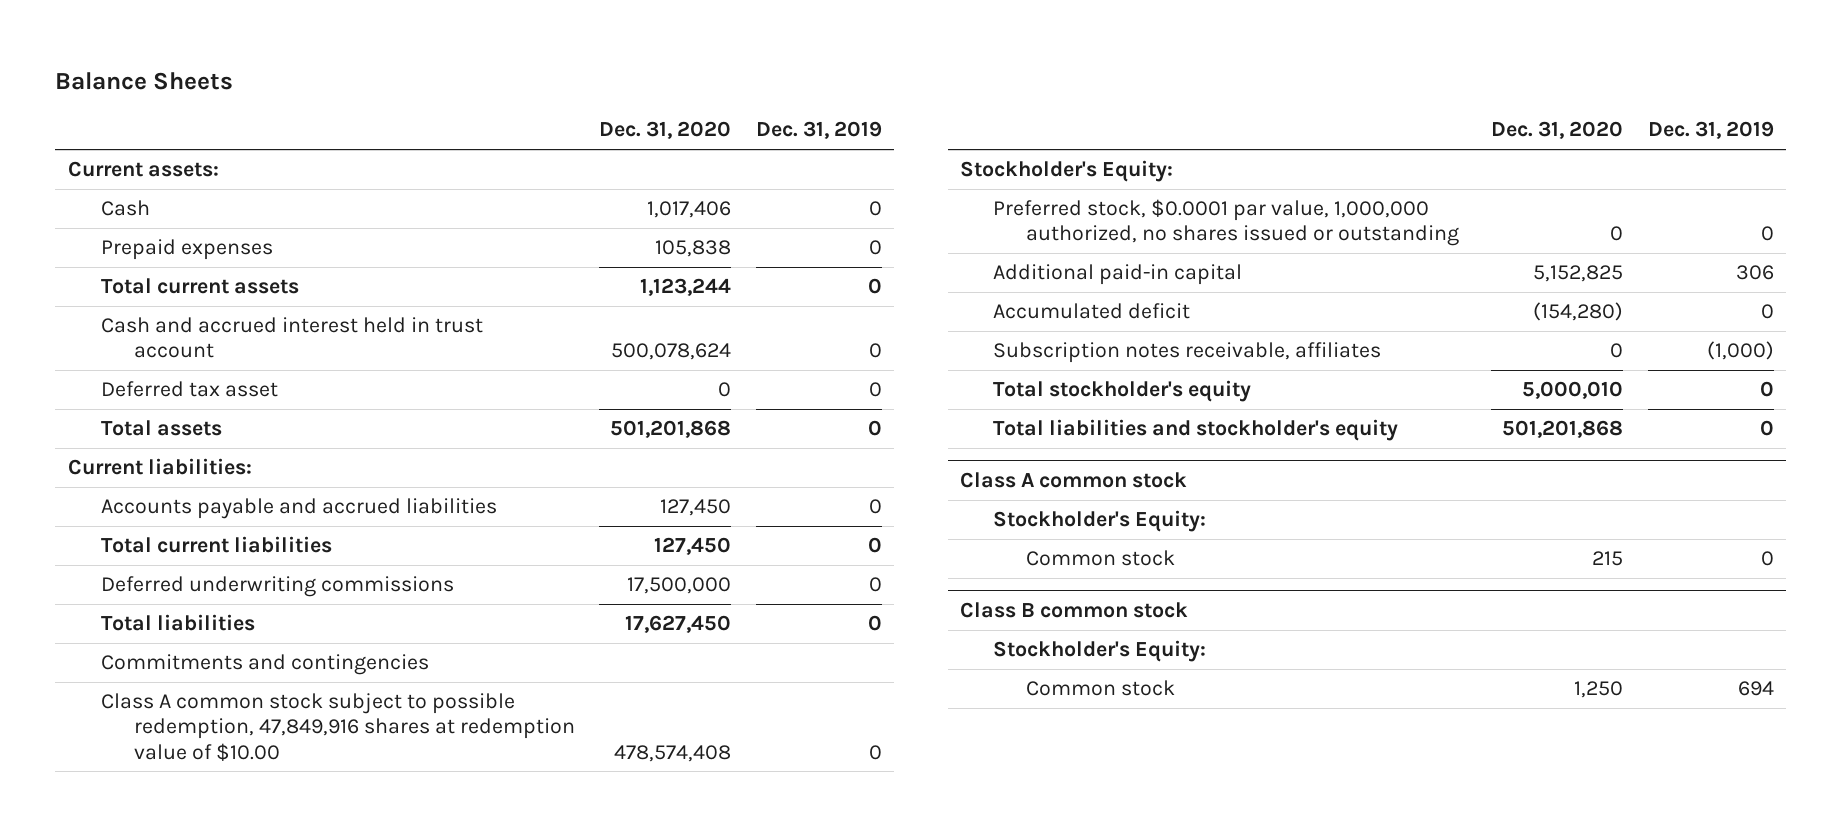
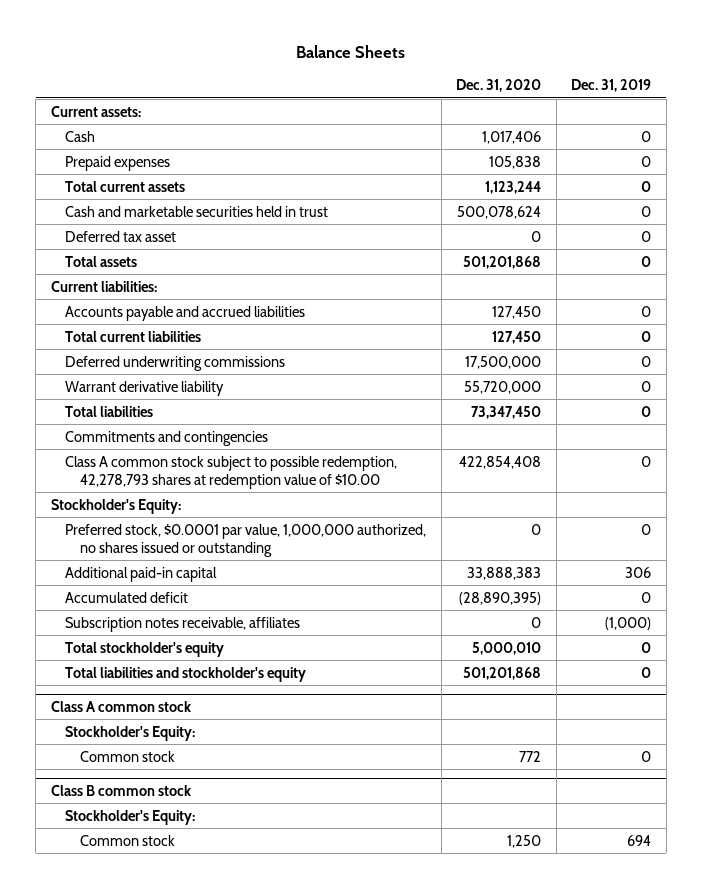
- Cash and accrued interest held in trust account | 500,078,624 | 0
+ Cash and marketable securities held in trust | 500,078,624 | 0
- Total liabilities | 17,627,450 | 0
+ Warrant derivative liability | 55,720,000 | 0
+ Total liabilities | 73,347,450 | 0
- Class A common stock subject to possible redemption, 47,849,916 shares at redemption value of $10.00 | 478,574,408 | 0
+ Class A common stock subject to possible redemption, 42,278,793 shares at redemption value of $10.00 | 422,854,408 | 0
- Additional paid-in capital | 5,152,825 | 306
- Accumulated deficit | (154,280) | 0
+ Additional paid-in capital | 33,888,383 | 306
+ Accumulated deficit | (28,890,395) | 0
@ Class A common stock
- Common stock | 215 | 0
+ Common stock | 772 | 0

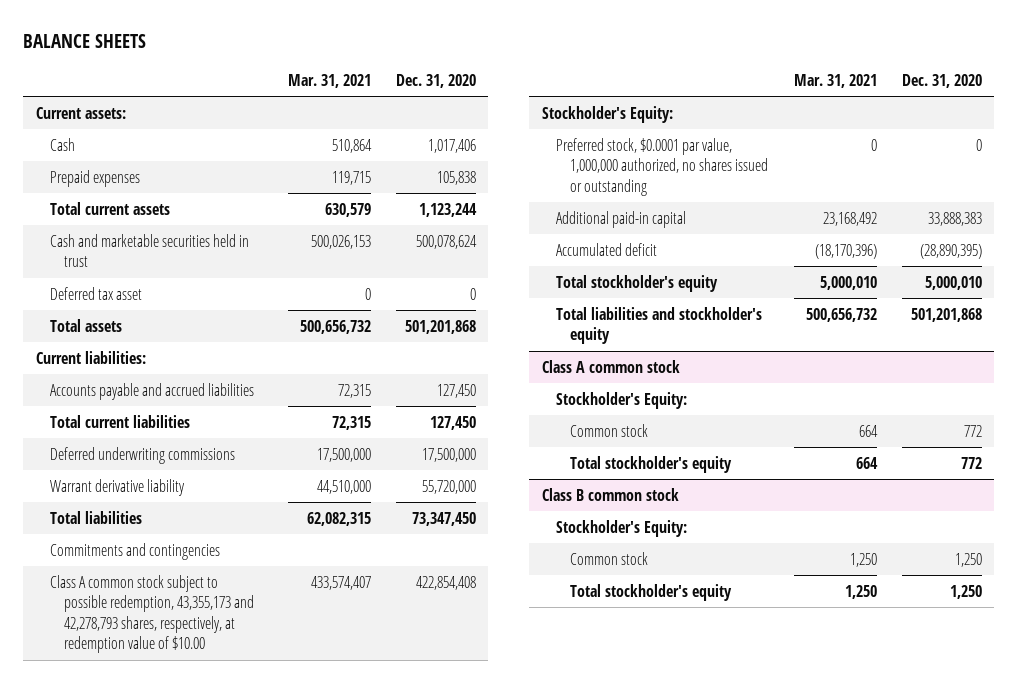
- Balance Sheets
+ BALANCE SHEETS
- | Dec. 31, 2020 | Dec. 31, 2019
+ | Mar. 31, 2021 | Dec. 31, 2020
- Class A common stock subject to possible redemption, 42,278,793 shares at redemption value of $10.00 | 422,854,408 | 0
+ Class A common stock subject to possible redemption, 43,355,173 and 42,278,793 shares, respectively, at redemption value of $10.00 | 433,574,407 | 422,854,408
- Subscription notes receivable, affiliates | 0 | (1,000)
@ Class A common stock
+ Total stockholder's equity | 664 | 772
@ Class B common stock
+ Total stockholder's equity | 1,250 | 1,250

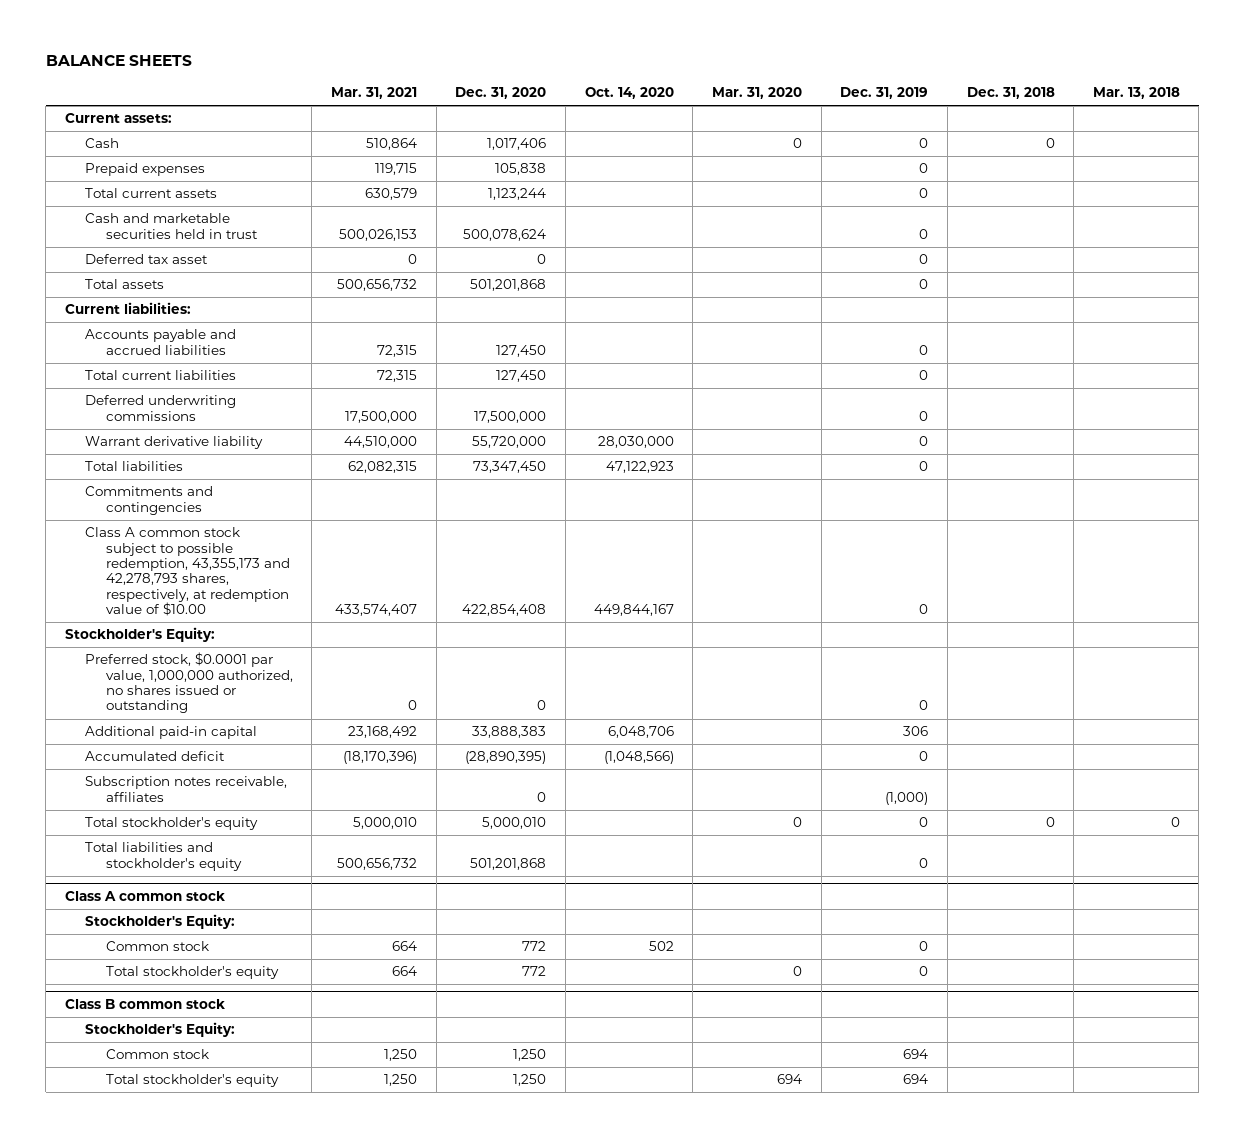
- | Mar. 31, 2021 | Dec. 31, 2020
+ | Mar. 31, 2021 | Dec. 31, 2020 | Oct. 14, 2020 | Mar. 31, 2020 | Dec. 31, 2019 | Dec. 31, 2018 | Mar. 13, 2018
+ Subscription notes receivable, affiliates | | 0 | | | (1,000) | |

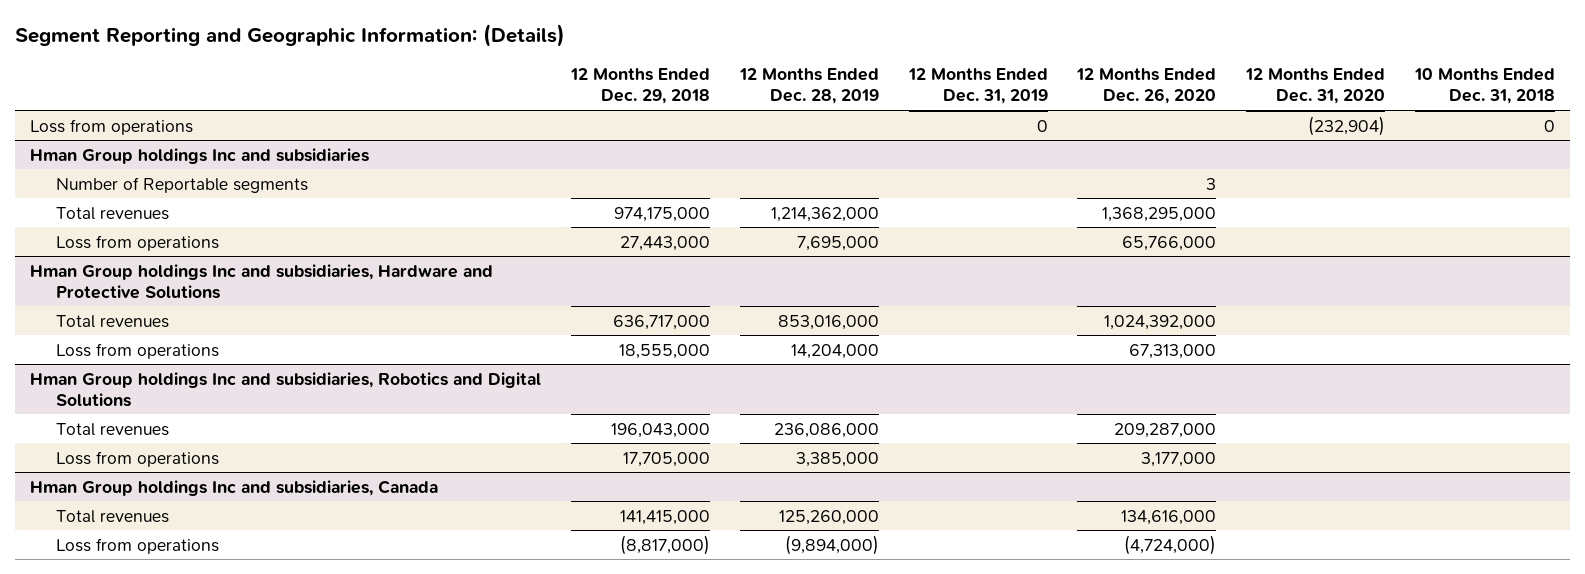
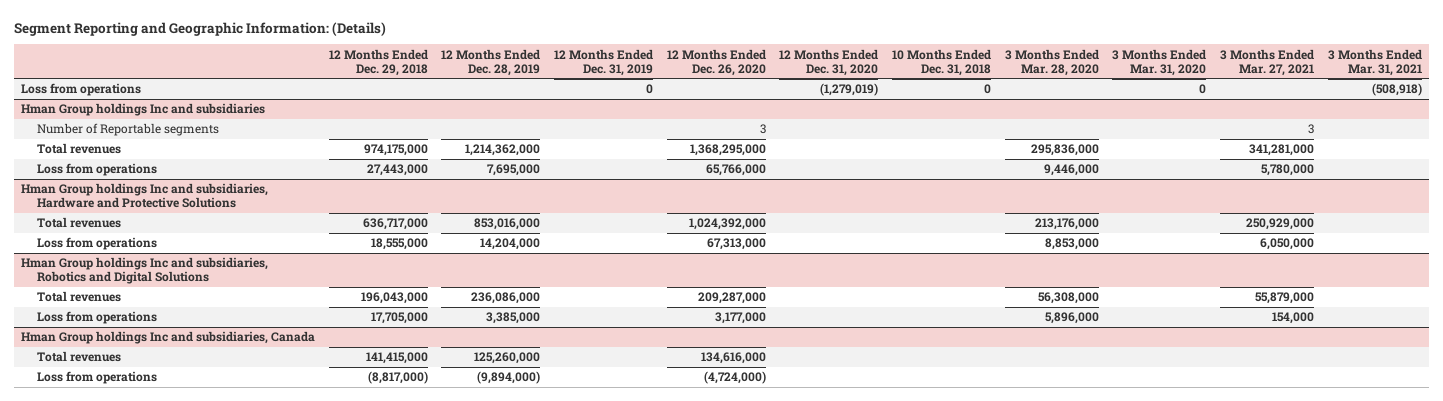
- | 12 Months Ended Dec. 29, 2018 | 12 Months Ended Dec. 28, 2019 | 12 Months Ended Dec. 31, 2019 | 12 Months Ended Dec. 26, 2020 | 12 Months Ended Dec. 31, 2020 | 10 Months Ended Dec. 31, 2018
+ | 12 Months Ended Dec. 29, 2018 | 12 Months Ended Dec. 28, 2019 | 12 Months Ended Dec. 31, 2019 | 12 Months Ended Dec. 26, 2020 | 12 Months Ended Dec. 31, 2020 | 10 Months Ended Dec. 31, 2018 | 3 Months Ended Mar. 28, 2020 | 3 Months Ended Mar. 31, 2020 | 3 Months Ended Mar. 27, 2021 | 3 Months Ended Mar. 31, 2021
- Loss from operations | | | 0 | | (232,904) | 0
+ Loss from operations | | | 0 | | (1,279,019) | 0 | | 0 | | (508,918)

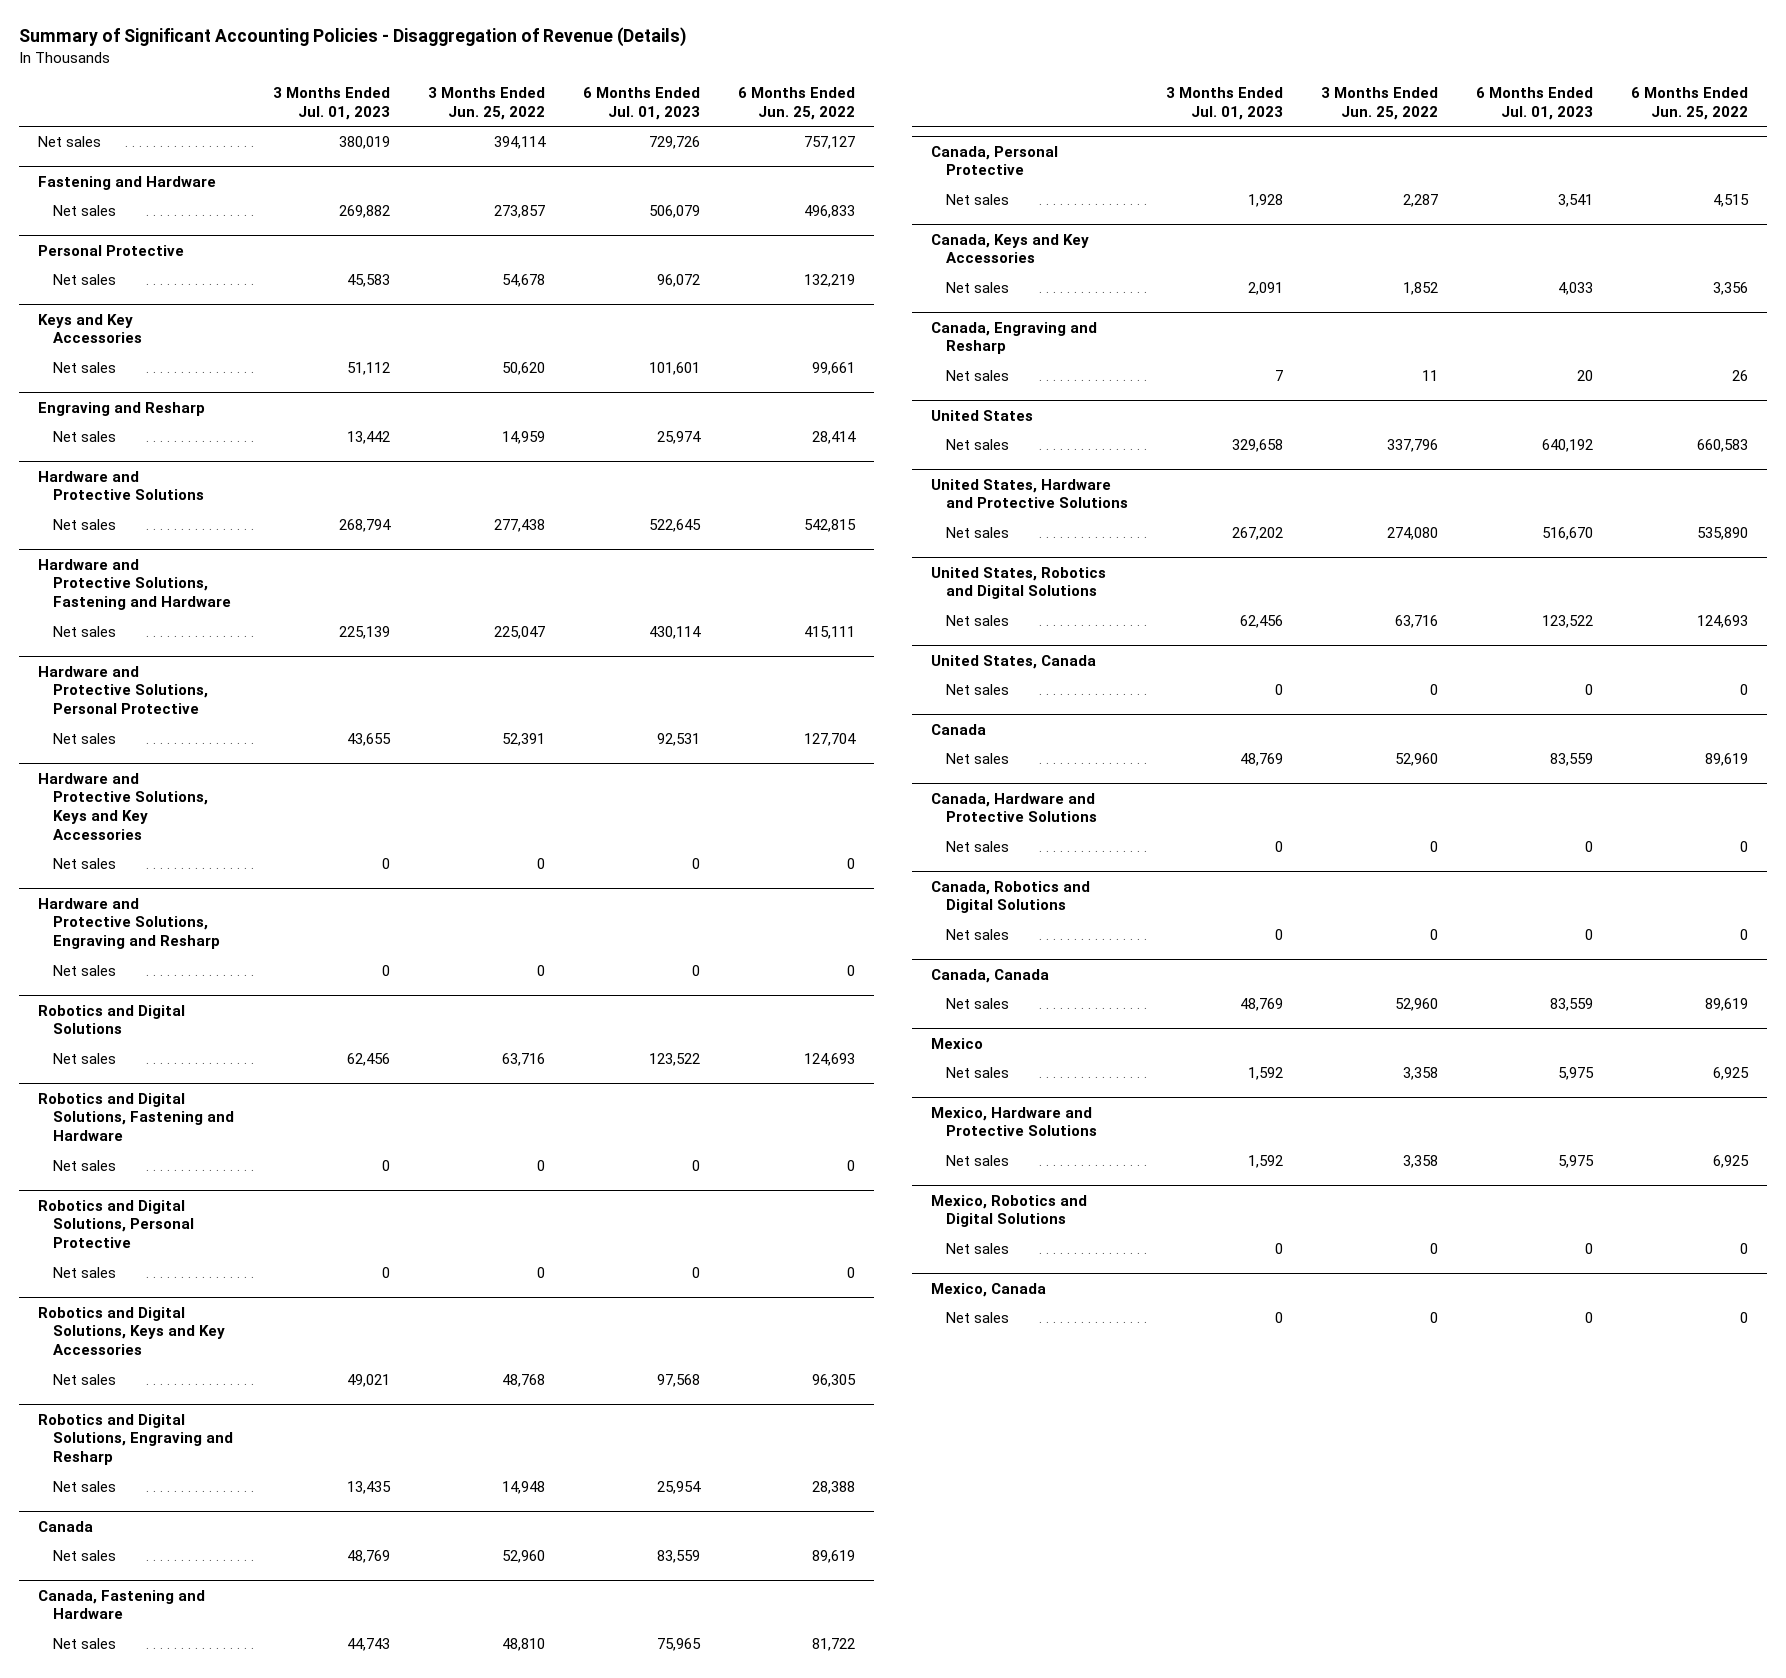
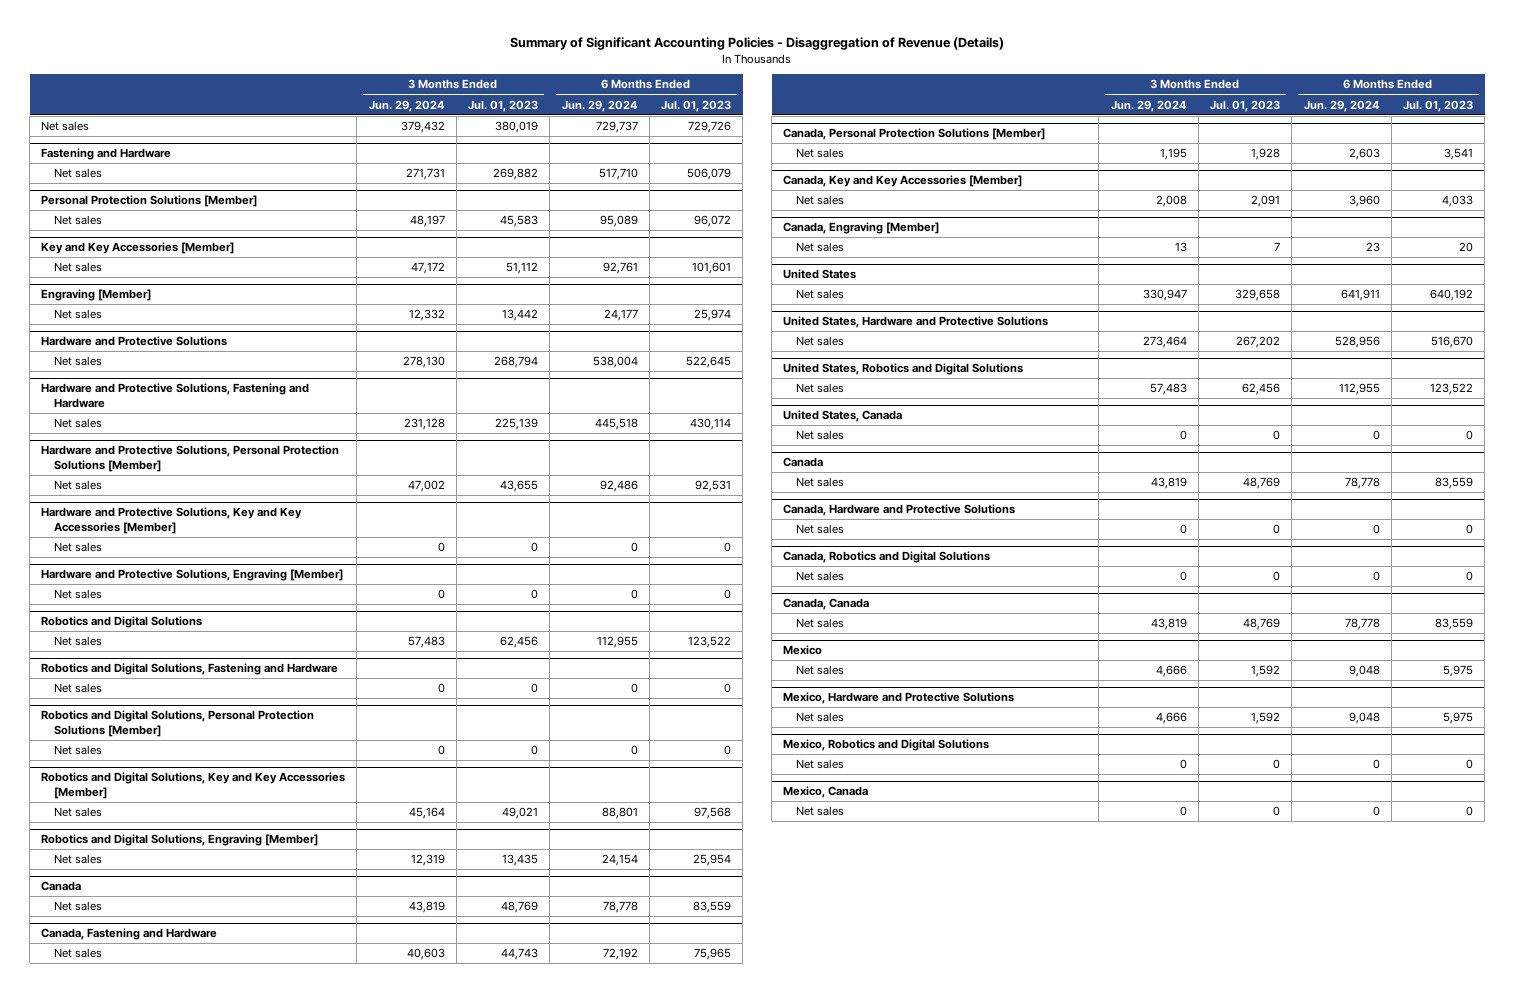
- | 3 Months Ended Jul. 01, 2023 | 3 Months Ended Jun. 25, 2022 | 6 Months Ended Jul. 01, 2023 | 6 Months Ended Jun. 25, 2022
+ | 3 Months Ended Jun. 29, 2024 | 3 Months Ended Jul. 01, 2023 | 6 Months Ended Jun. 29, 2024 | 6 Months Ended Jul. 01, 2023
- Personal Protective
+ Personal Protection Solutions [Member]
- Keys and Key Accessories
+ Key and Key Accessories [Member]
- Engraving and Resharp
+ Engraving [Member]
- Hardware and Protective Solutions, Personal Protective
+ Hardware and Protective Solutions, Personal Protection Solutions [Member]
- Hardware and Protective Solutions, Keys and Key Accessories
+ Hardware and Protective Solutions, Key and Key Accessories [Member]
- Hardware and Protective Solutions, Engraving and Resharp
+ Hardware and Protective Solutions, Engraving [Member]
- Robotics and Digital Solutions, Personal Protective
+ Robotics and Digital Solutions, Personal Protection Solutions [Member]
- Robotics and Digital Solutions, Keys and Key Accessories
+ Robotics and Digital Solutions, Key and Key Accessories [Member]
- Robotics and Digital Solutions, Engraving and Resharp
+ Robotics and Digital Solutions, Engraving [Member]
- Canada, Personal Protective
+ Canada, Personal Protection Solutions [Member]
- Canada, Keys and Key Accessories
+ Canada, Key and Key Accessories [Member]
- Canada, Engraving and Resharp
+ Canada, Engraving [Member]

